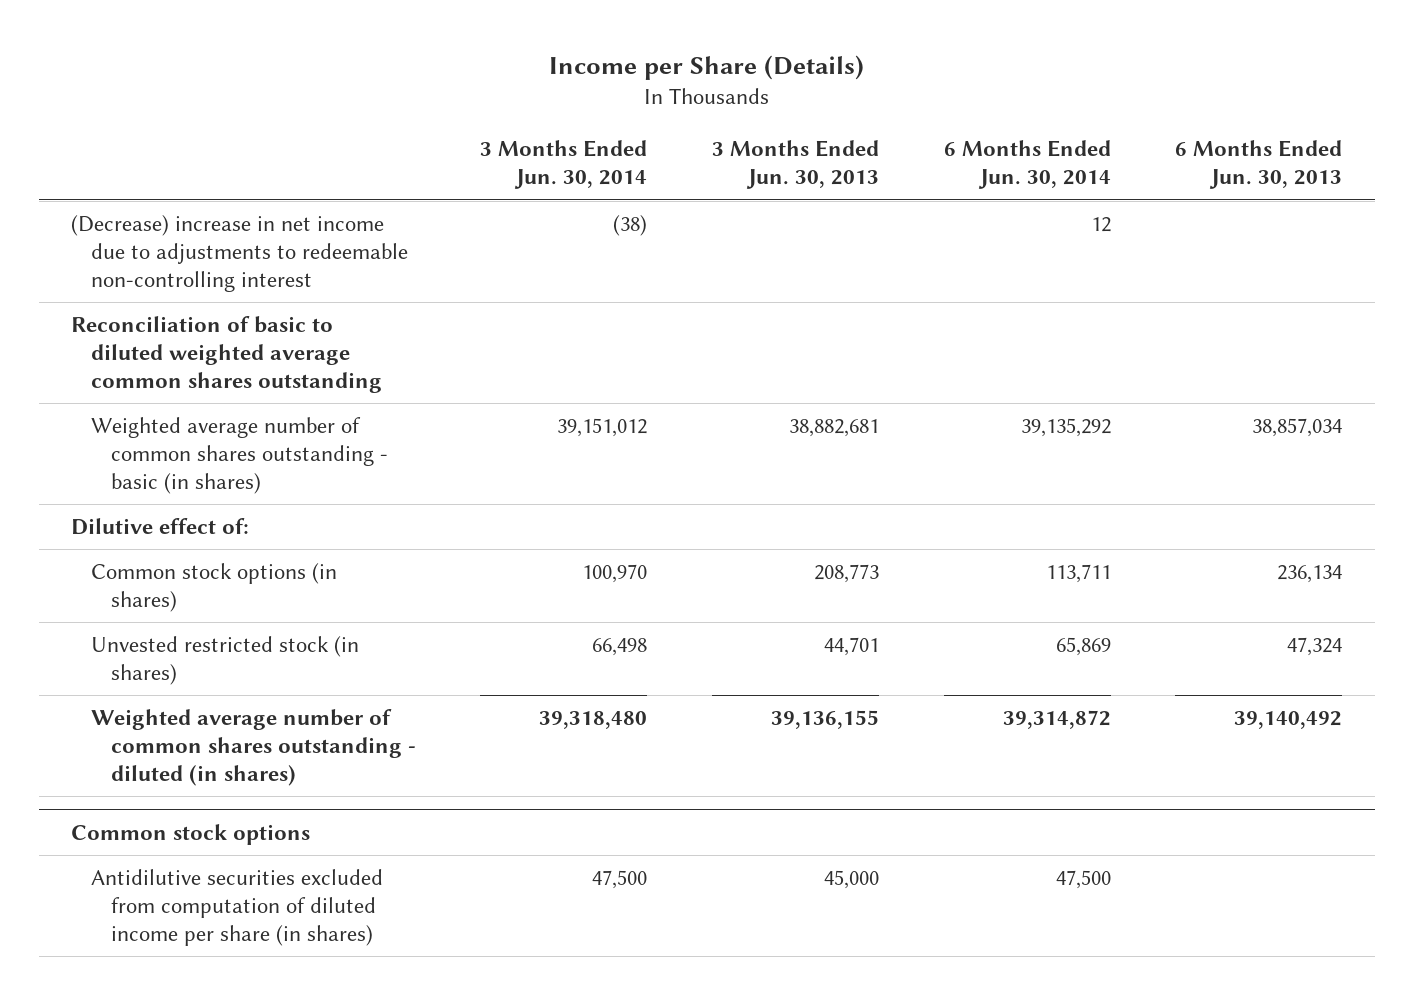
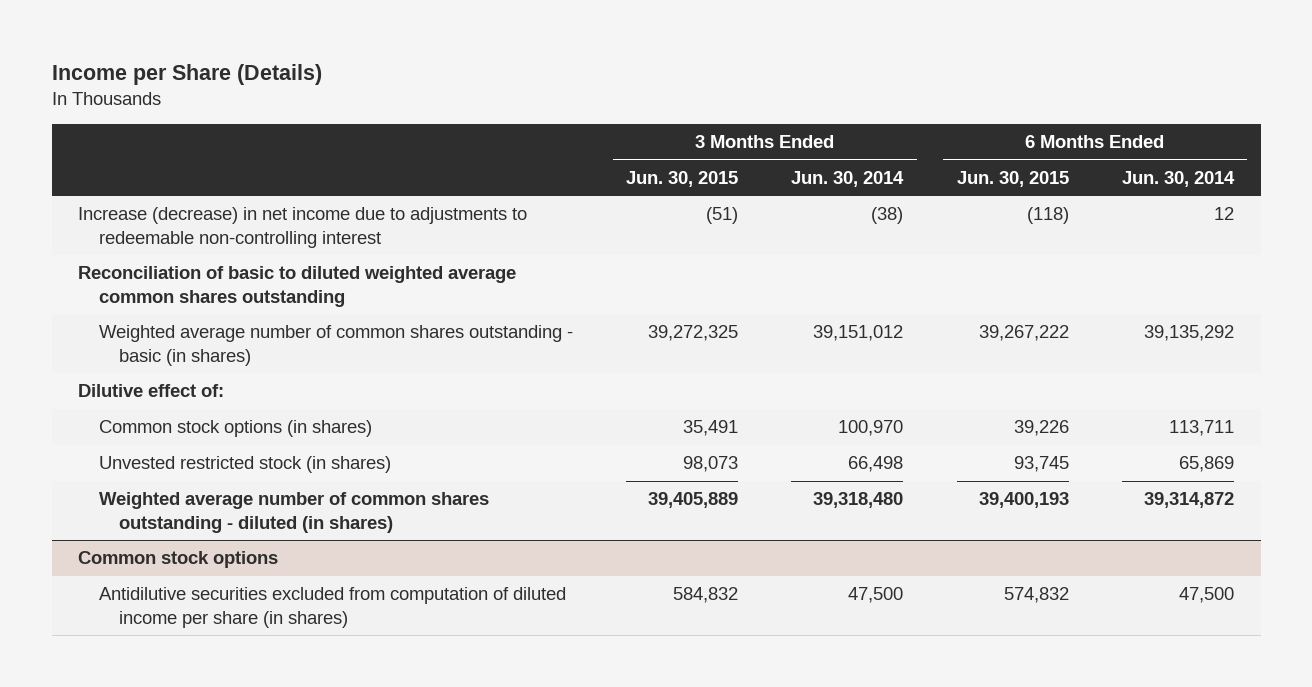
- | 3 Months Ended Jun. 30, 2014 | 3 Months Ended Jun. 30, 2013 | 6 Months Ended Jun. 30, 2014 | 6 Months Ended Jun. 30, 2013
+ | 3 Months Ended Jun. 30, 2015 | 3 Months Ended Jun. 30, 2014 | 6 Months Ended Jun. 30, 2015 | 6 Months Ended Jun. 30, 2014
- (Decrease) increase in net income due to adjustments to redeemable non-controlling interest | (38) | | 12 |
+ Increase (decrease) in net income due to adjustments to redeemable non-controlling interest | (51) | (38) | (118) | 12

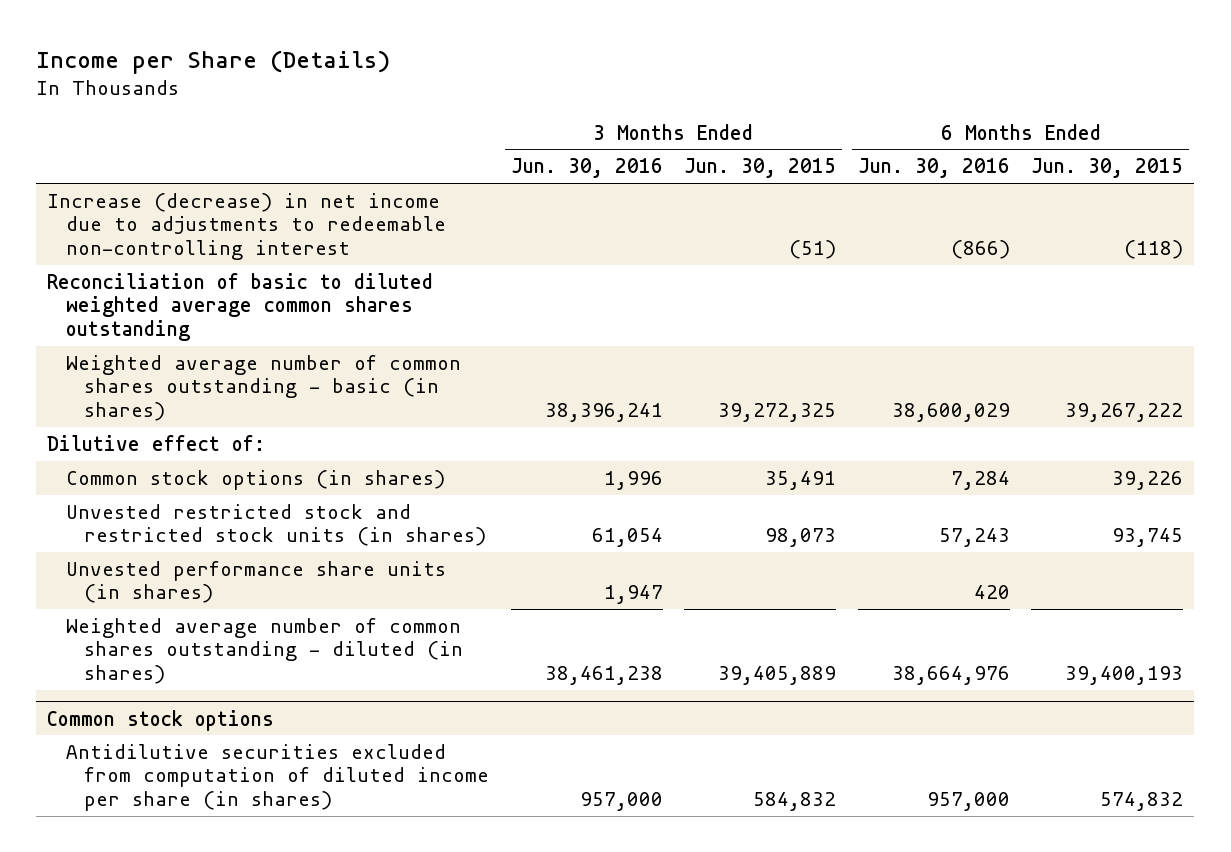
- | 3 Months Ended Jun. 30, 2015 | 3 Months Ended Jun. 30, 2014 | 6 Months Ended Jun. 30, 2015 | 6 Months Ended Jun. 30, 2014
+ | 3 Months Ended Jun. 30, 2016 | 3 Months Ended Jun. 30, 2015 | 6 Months Ended Jun. 30, 2016 | 6 Months Ended Jun. 30, 2015
- Unvested restricted stock (in shares) | 98,073 | 66,498 | 93,745 | 65,869
+ Unvested restricted stock and restricted stock units (in shares) | 61,054 | 98,073 | 57,243 | 93,745
+ Unvested performance share units (in shares) | 1,947 | | 420 |

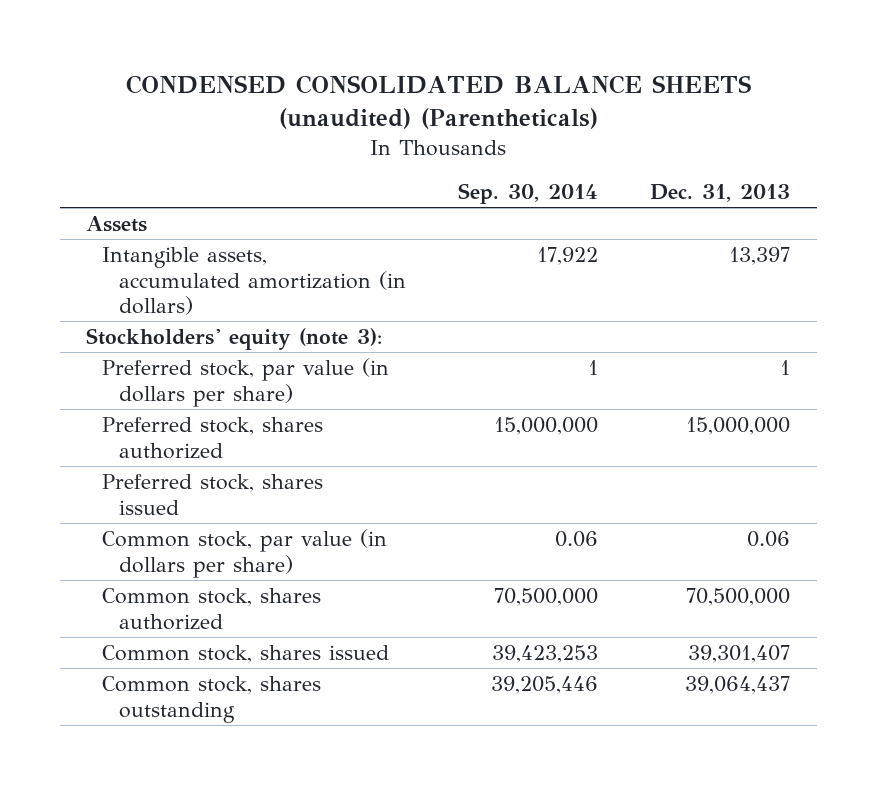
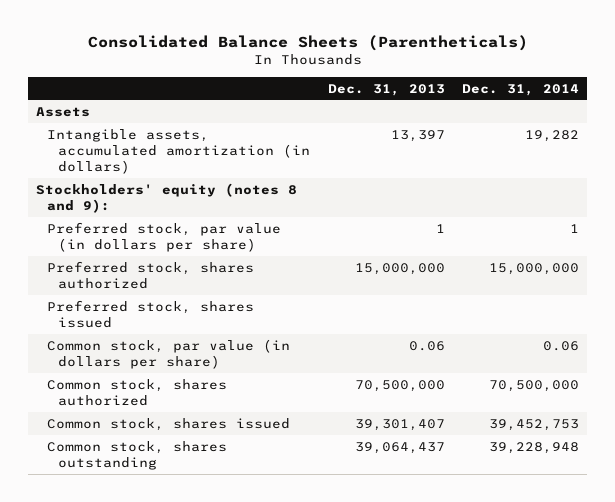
- CONDENSED CONSOLIDATED BALANCE SHEETS (unaudited) (Parentheticals)
+ Consolidated Balance Sheets (Parentheticals)
- | Sep. 30, 2014 | Dec. 31, 2013
+ | Dec. 31, 2013 | Dec. 31, 2014
- Stockholders' equity (note 3):
+ Stockholders' equity (notes 8 and 9):

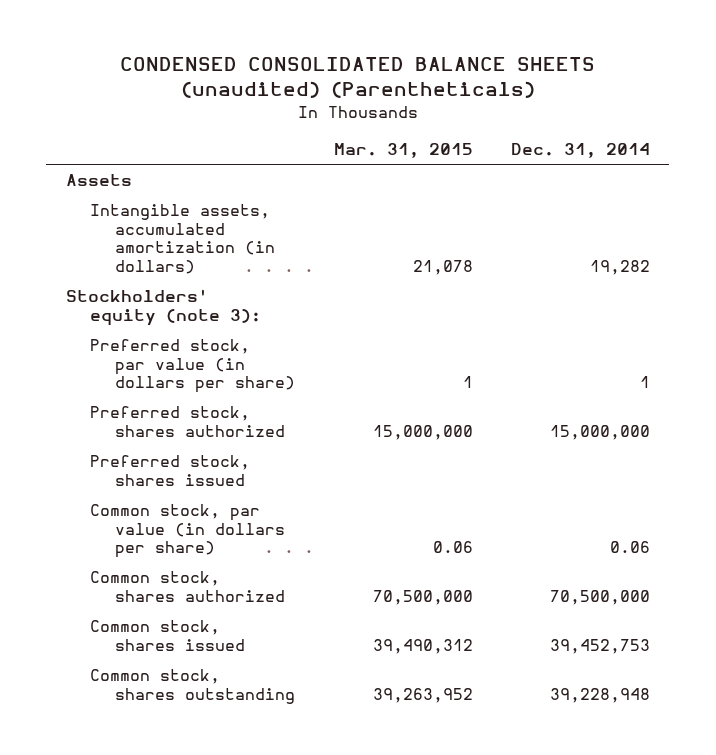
- Consolidated Balance Sheets (Parentheticals)
+ CONDENSED CONSOLIDATED BALANCE SHEETS (unaudited) (Parentheticals)
- | Dec. 31, 2013 | Dec. 31, 2014
+ | Mar. 31, 2015 | Dec. 31, 2014
- Stockholders' equity (notes 8 and 9):
+ Stockholders' equity (note 3):

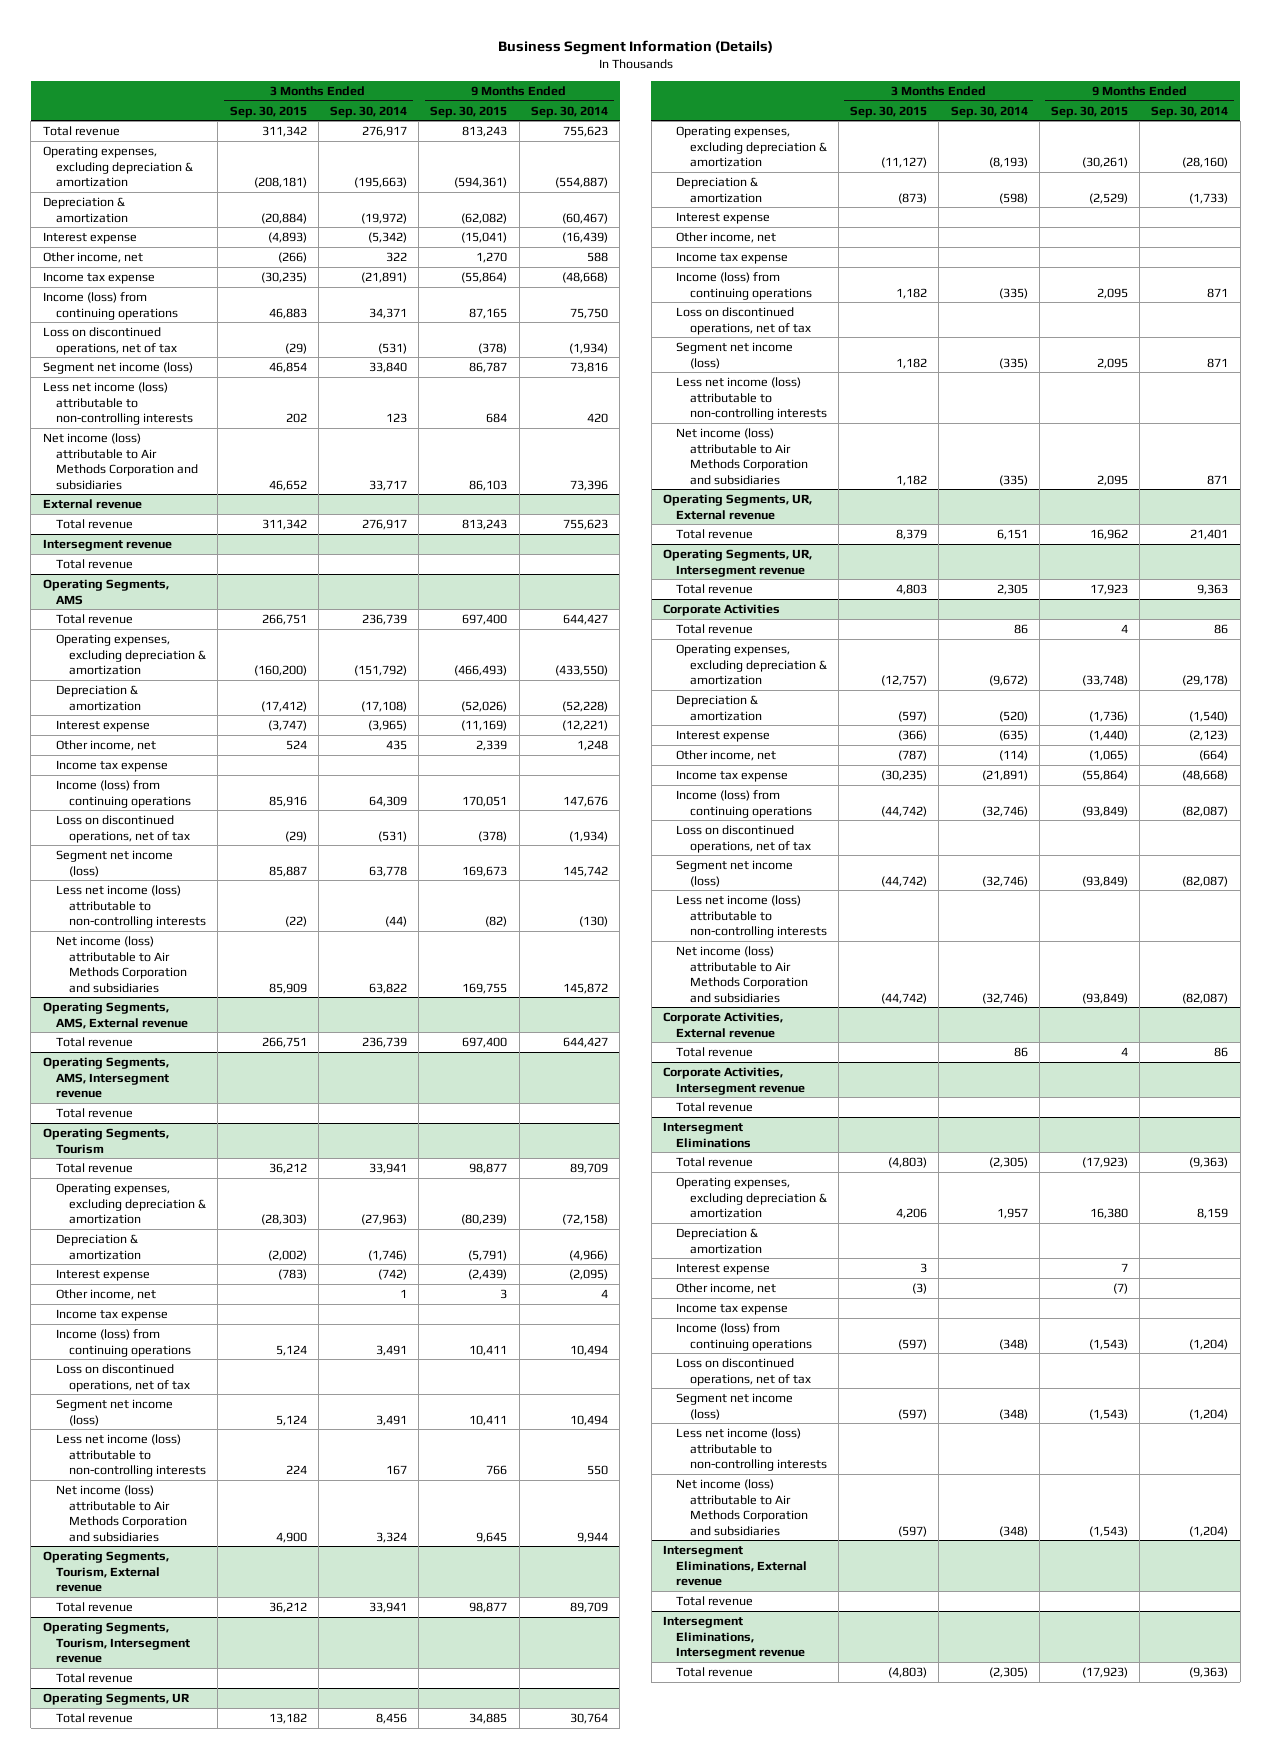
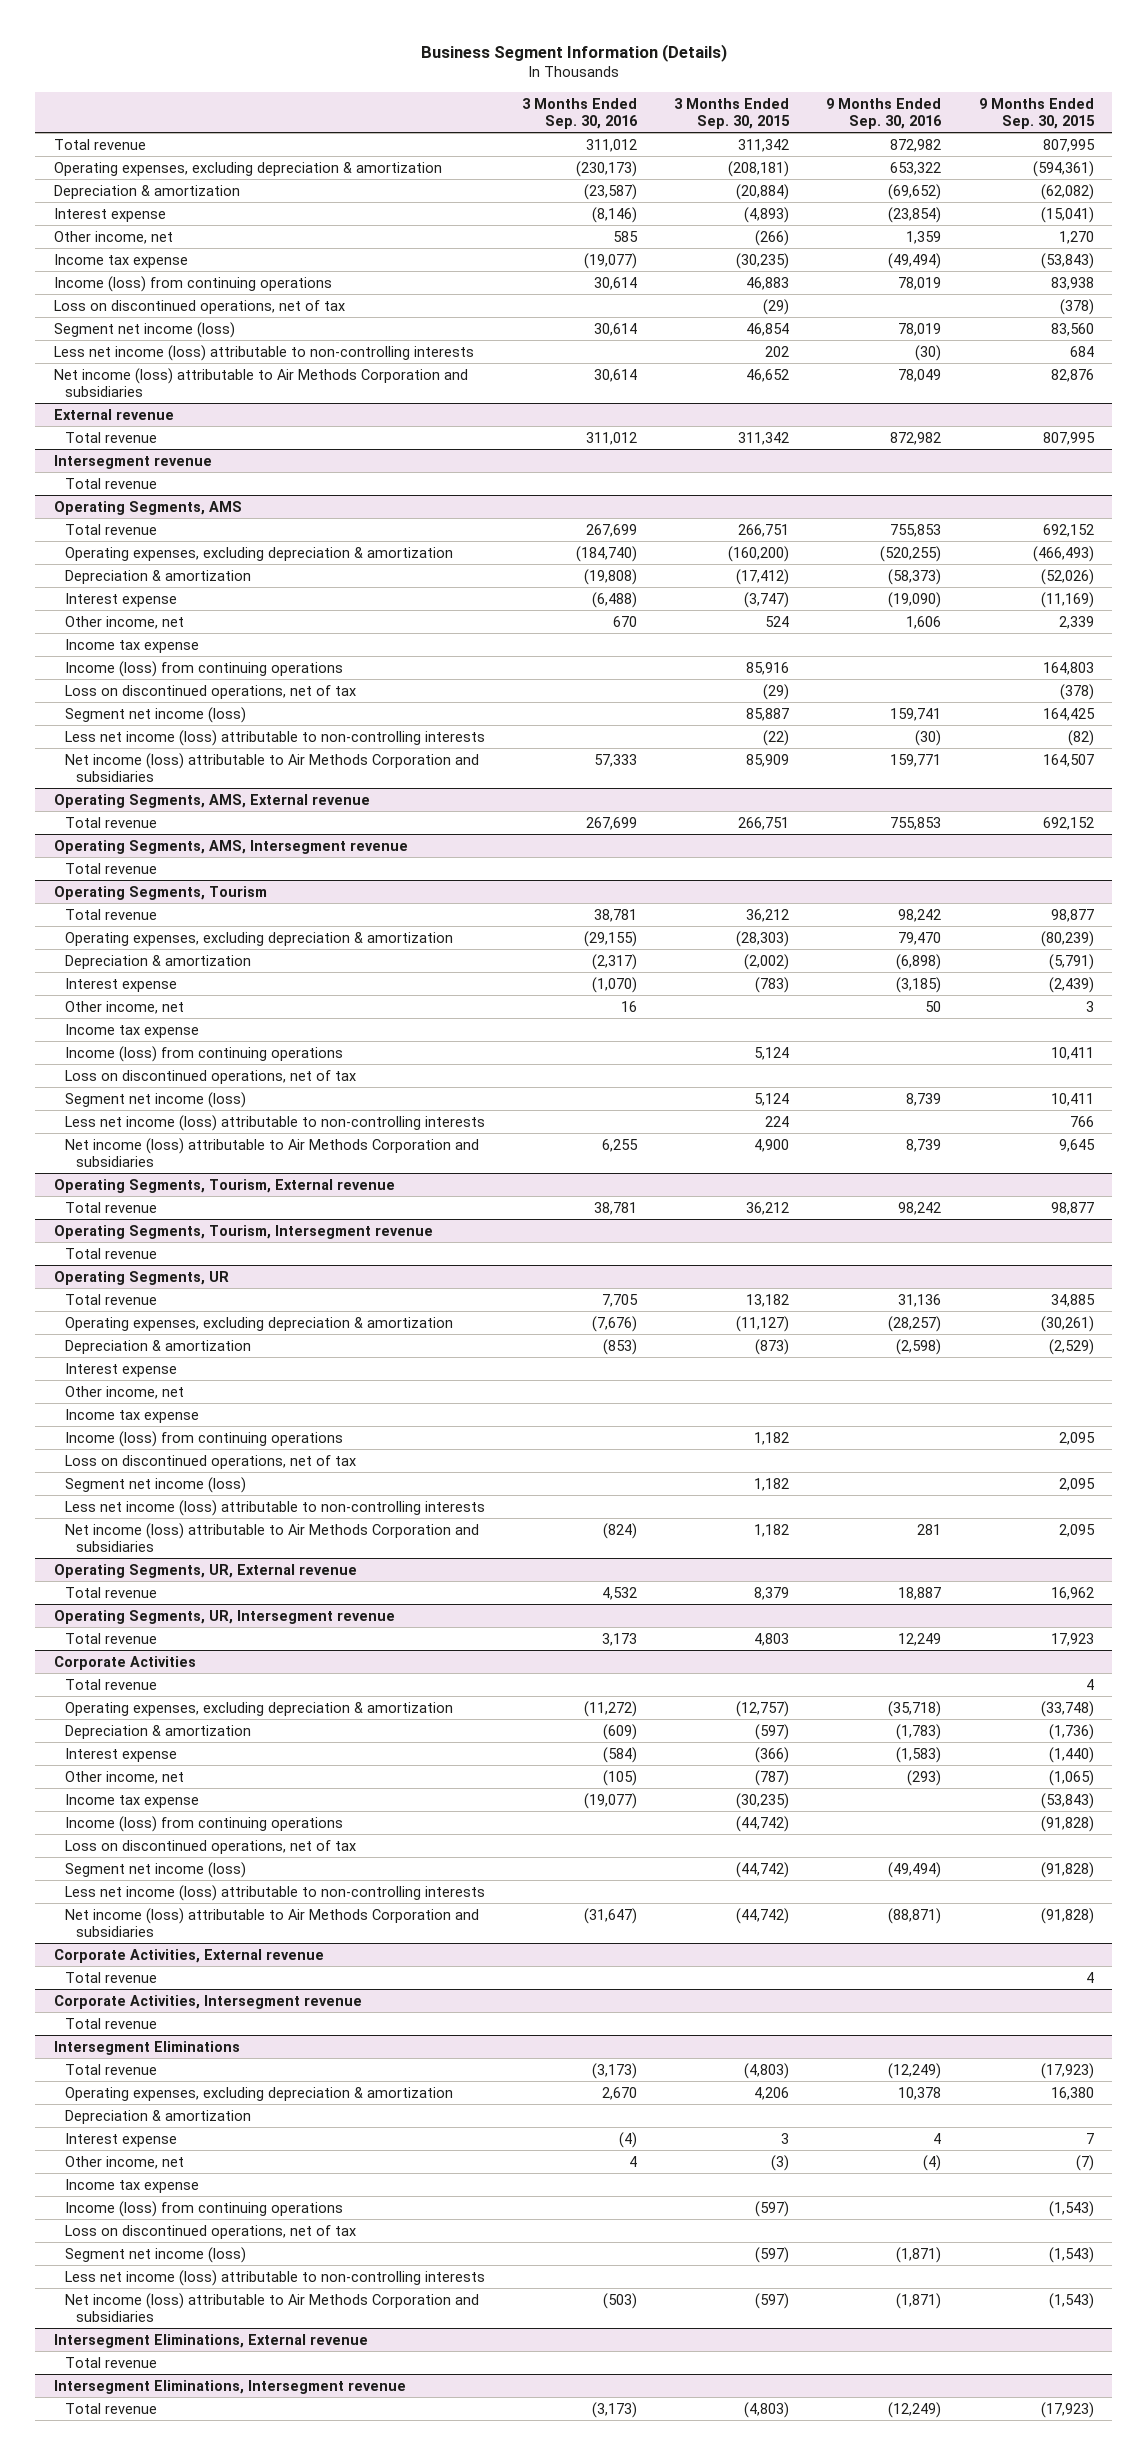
- | 3 Months Ended Sep. 30, 2015 | 3 Months Ended Sep. 30, 2014 | 9 Months Ended Sep. 30, 2015 | 9 Months Ended Sep. 30, 2014
+ | 3 Months Ended Sep. 30, 2016 | 3 Months Ended Sep. 30, 2015 | 9 Months Ended Sep. 30, 2016 | 9 Months Ended Sep. 30, 2015
- Total revenue | 311,342 | 276,917 | 813,243 | 755,623
+ Total revenue | 311,012 | 311,342 | 872,982 | 807,995
- Income tax expense | (30,235) | (21,891) | (55,864) | (48,668)
- Income (loss) from continuing operations | 46,883 | 34,371 | 87,165 | 75,750
+ Income tax expense | (19,077) | (30,235) | (49,494) | (53,843)
+ Income (loss) from continuing operations | 30,614 | 46,883 | 78,019 | 83,938
- Segment net income (loss) | 46,854 | 33,840 | 86,787 | 73,816
+ Segment net income (loss) | 30,614 | 46,854 | 78,019 | 83,560
- Net income (loss) attributable to Air Methods Corporation and subsidiaries | 46,652 | 33,717 | 86,103 | 73,396
+ Net income (loss) attributable to Air Methods Corporation and subsidiaries | 30,614 | 46,652 | 78,049 | 82,876
@ External revenue
- Total revenue | 311,342 | 276,917 | 813,243 | 755,623
+ Total revenue | 311,012 | 311,342 | 872,982 | 807,995
@ Operating Segments, AMS
- Total revenue | 266,751 | 236,739 | 697,400 | 644,427
+ Total revenue | 267,699 | 266,751 | 755,853 | 692,152
- Income (loss) from continuing operations | 85,916 | 64,309 | 170,051 | 147,676
+ Income (loss) from continuing operations | | 85,916 | | 164,803
- Segment net income (loss) | 85,887 | 63,778 | 169,673 | 145,742
+ Segment net income (loss) | | 85,887 | 159,741 | 164,425
- Net income (loss) attributable to Air Methods Corporation and subsidiaries | 85,909 | 63,822 | 169,755 | 145,872
+ Net income (loss) attributable to Air Methods Corporation and subsidiaries | 57,333 | 85,909 | 159,771 | 164,507
@ Operating Segments, AMS, External revenue
- Total revenue | 266,751 | 236,739 | 697,400 | 644,427
+ Total revenue | 267,699 | 266,751 | 755,853 | 692,152
@ Corporate Activities
- Income tax expense | (30,235) | (21,891) | (55,864) | (48,668)
- Income (loss) from continuing operations | (44,742) | (32,746) | (93,849) | (82,087)
+ Income tax expense | (19,077) | (30,235) | | (53,843)
+ Income (loss) from continuing operations | | (44,742) | | (91,828)
- Segment net income (loss) | (44,742) | (32,746) | (93,849) | (82,087)
+ Segment net income (loss) | | (44,742) | (49,494) | (91,828)
- Net income (loss) attributable to Air Methods Corporation and subsidiaries | (44,742) | (32,746) | (93,849) | (82,087)
+ Net income (loss) attributable to Air Methods Corporation and subsidiaries | (31,647) | (44,742) | (88,871) | (91,828)

